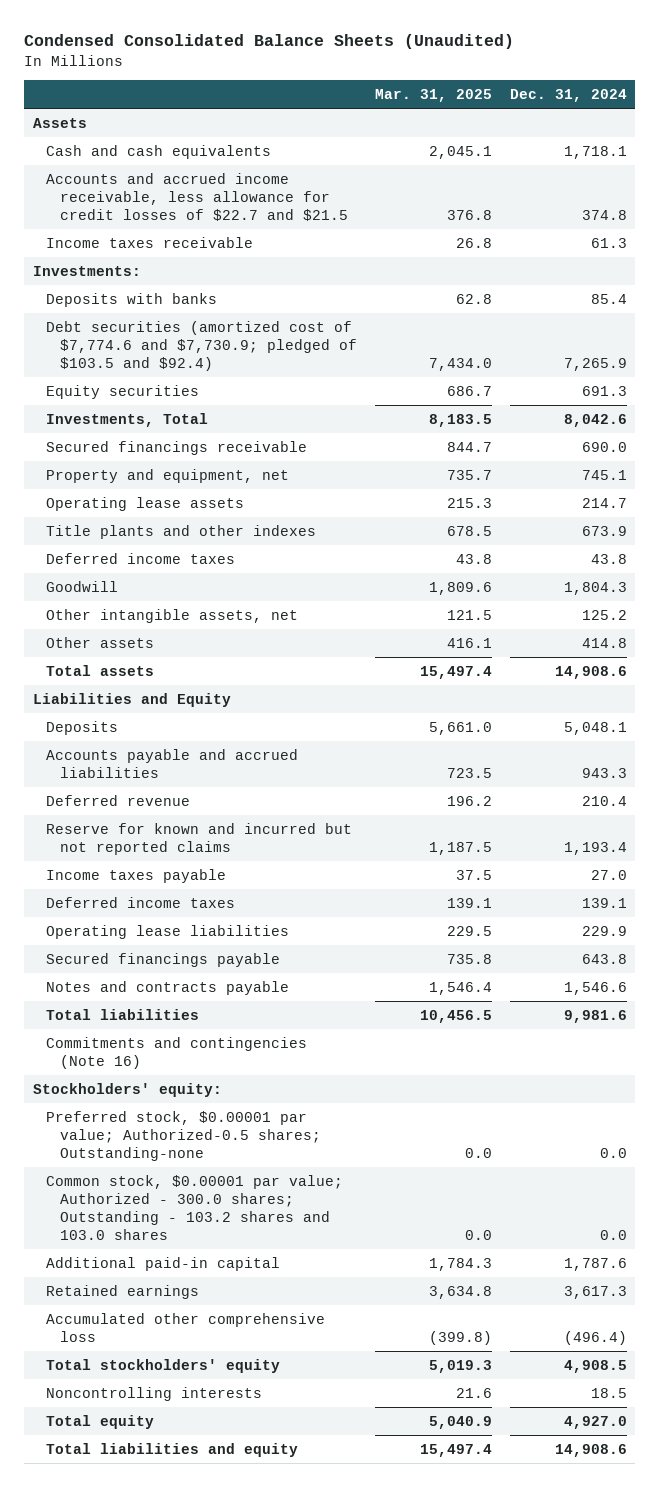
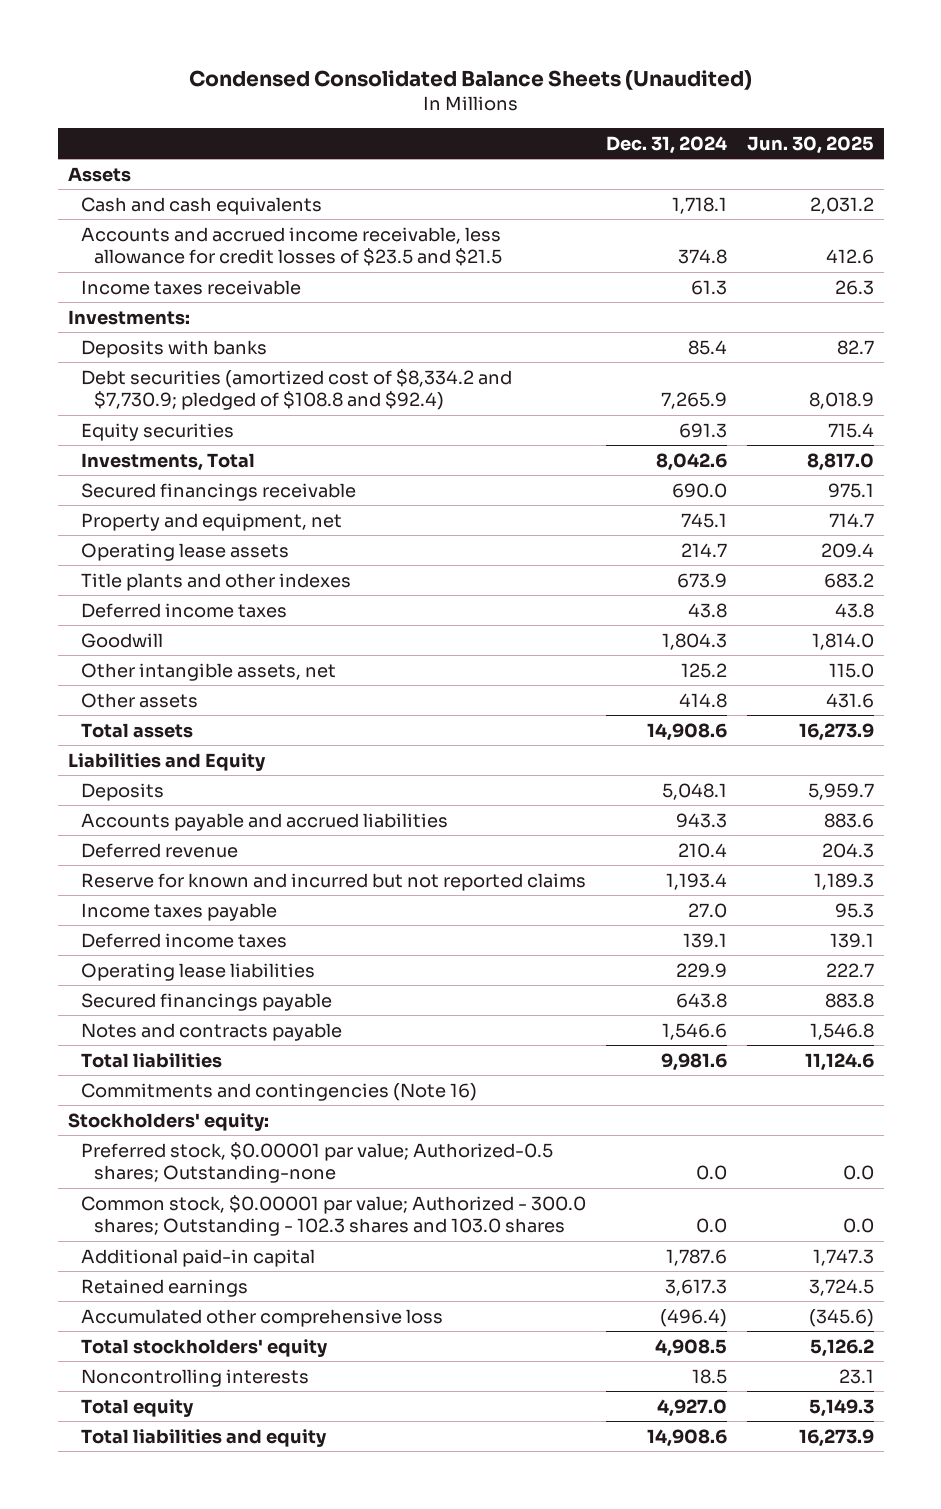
- | Mar. 31, 2025 | Dec. 31, 2024
+ | Dec. 31, 2024 | Jun. 30, 2025
- Accounts and accrued income receivable, less allowance for credit losses of $22.7 and $21.5 | 376.8 | 374.8
+ Accounts and accrued income receivable, less allowance for credit losses of $23.5 and $21.5 | 374.8 | 412.6
- Debt securities (amortized cost of $7,774.6 and $7,730.9; pledged of $103.5 and $92.4) | 7,434.0 | 7,265.9
+ Debt securities (amortized cost of $8,334.2 and $7,730.9; pledged of $108.8 and $92.4) | 7,265.9 | 8,018.9
- Common stock, $0.00001 par value; Authorized - 300.0 shares; Outstanding - 103.2 shares and 103.0 shares | 0.0 | 0.0
+ Common stock, $0.00001 par value; Authorized - 300.0 shares; Outstanding - 102.3 shares and 103.0 shares | 0.0 | 0.0

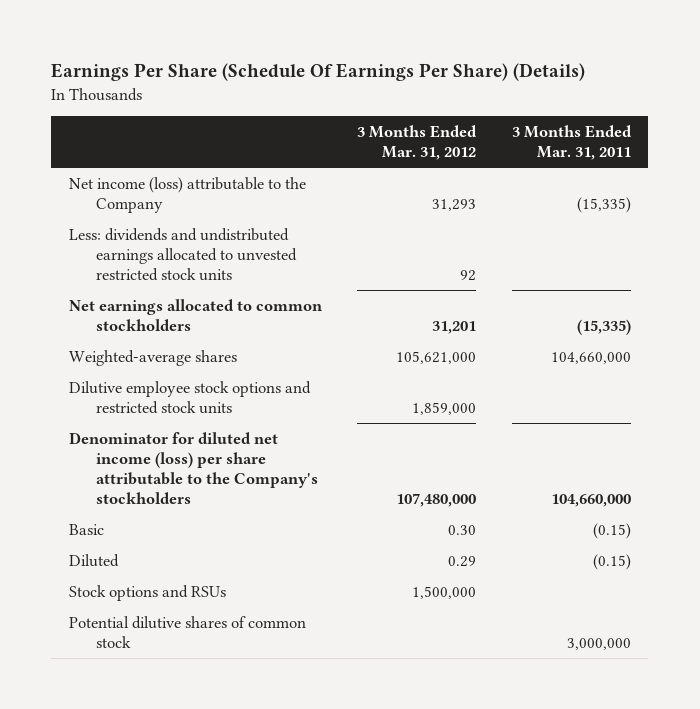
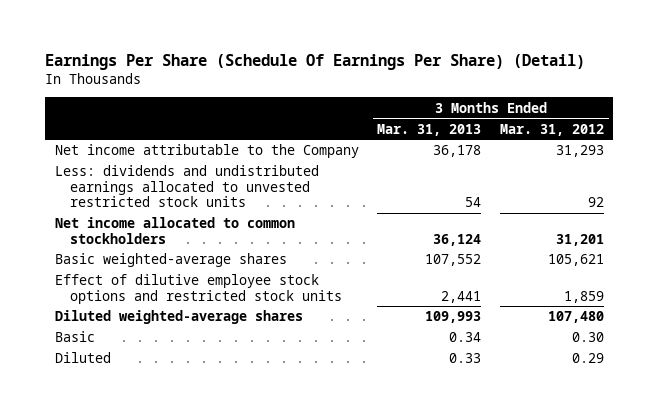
- Earnings Per Share (Schedule Of Earnings Per Share) (Details)
+ Earnings Per Share (Schedule Of Earnings Per Share) (Detail)
- | 3 Months Ended Mar. 31, 2012 | 3 Months Ended Mar. 31, 2011
+ | 3 Months Ended Mar. 31, 2013 | 3 Months Ended Mar. 31, 2012
- Net income (loss) attributable to the Company | 31,293 | (15,335)
+ Net income attributable to the Company | 36,178 | 31,293
- Net earnings allocated to common stockholders | 31,201 | (15,335)
- Weighted-average shares | 105,621,000 | 104,660,000
- Dilutive employee stock options and restricted stock units | 1,859,000 |
- Denominator for diluted net income (loss) per share attributable to the Company's stockholders | 107,480,000 | 104,660,000
+ Net income allocated to common stockholders | 36,124 | 31,201
+ Basic weighted-average shares | 107,552 | 105,621
+ Effect of dilutive employee stock options and restricted stock units | 2,441 | 1,859
+ Diluted weighted-average shares | 109,993 | 107,480
- Stock options and RSUs | 1,500,000 |
- Potential dilutive shares of common stock | | 3,000,000

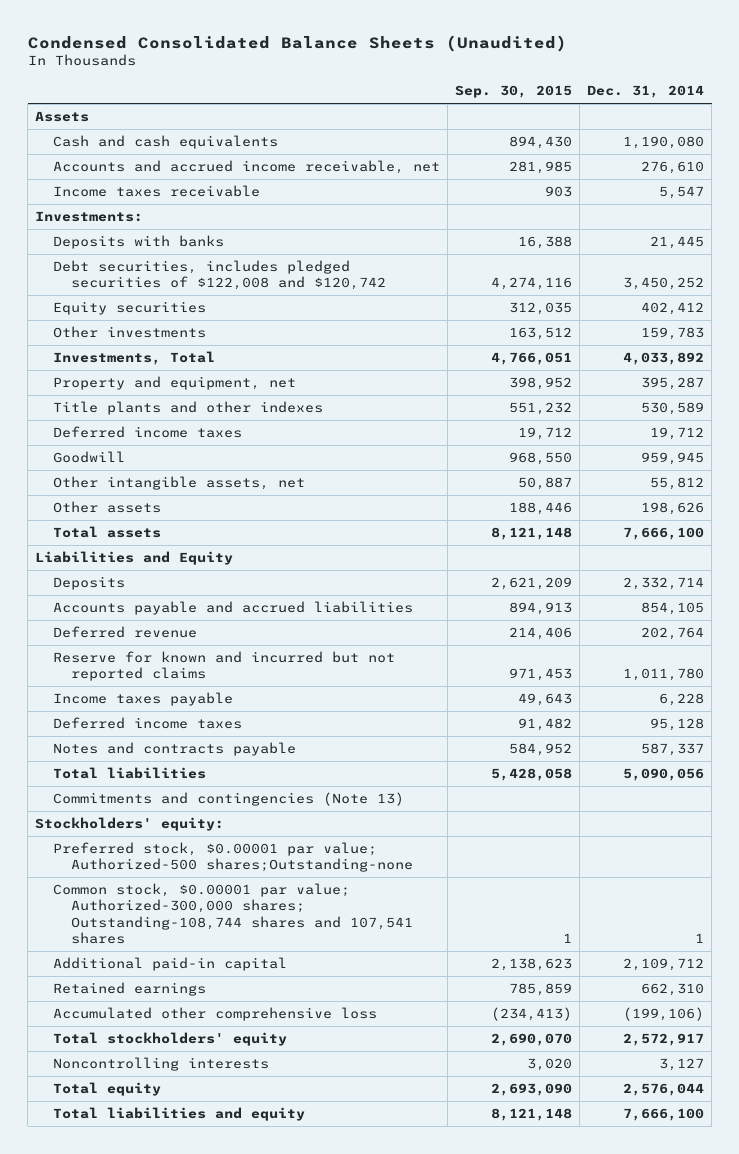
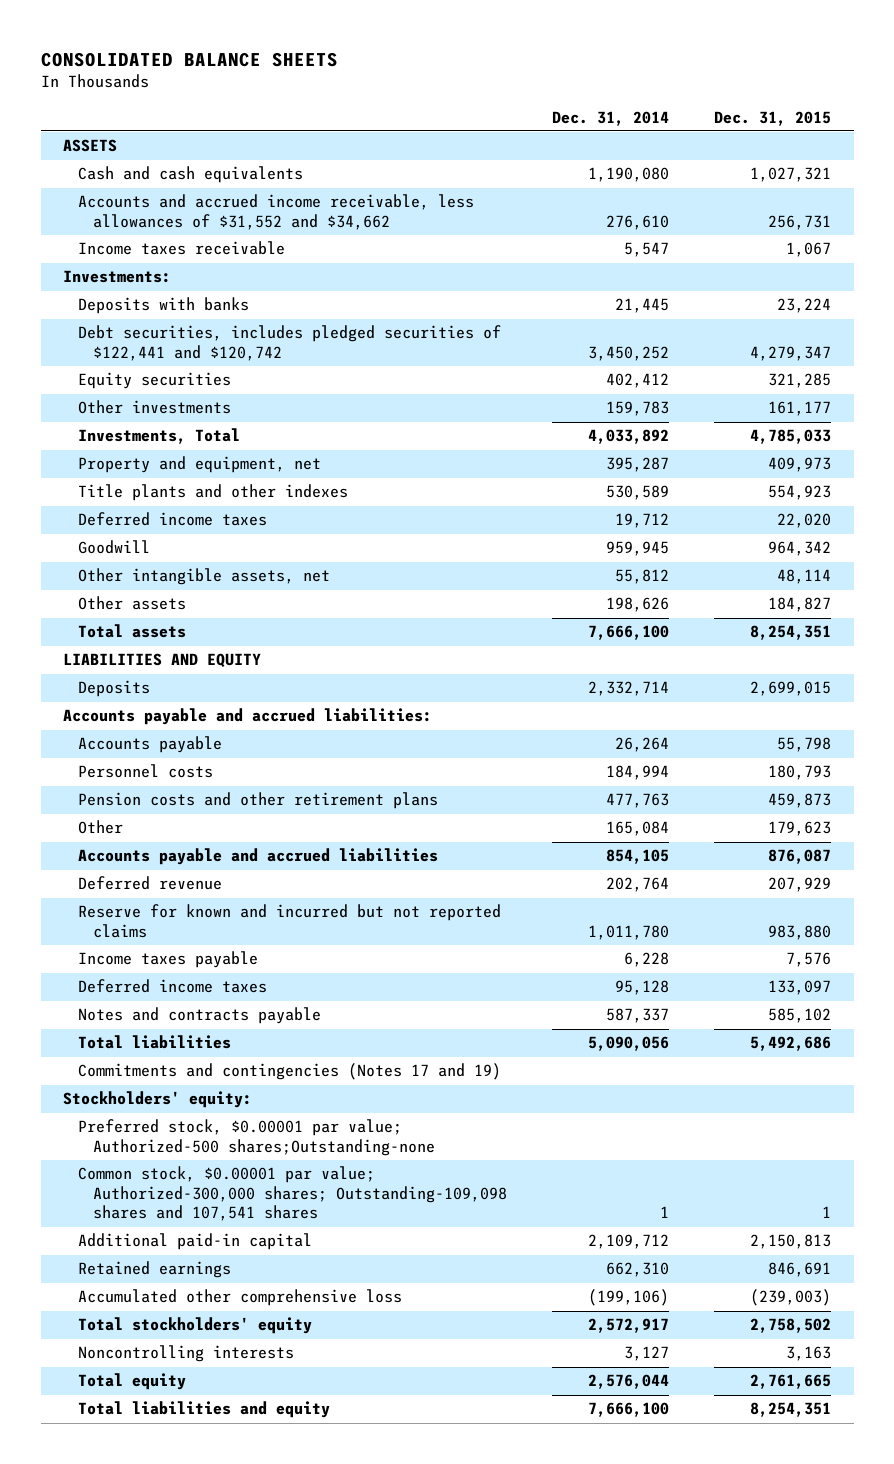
- Condensed Consolidated Balance Sheets (Unaudited)
+ CONSOLIDATED BALANCE SHEETS
- | Sep. 30, 2015 | Dec. 31, 2014
+ | Dec. 31, 2014 | Dec. 31, 2015
- Assets
+ ASSETS
- Accounts and accrued income receivable, net | 281,985 | 276,610
+ Accounts and accrued income receivable, less allowances of $31,552 and $34,662 | 276,610 | 256,731
- Debt securities, includes pledged securities of $122,008 and $120,742 | 4,274,116 | 3,450,252
+ Debt securities, includes pledged securities of $122,441 and $120,742 | 3,450,252 | 4,279,347
- Liabilities and Equity
+ LIABILITIES AND EQUITY
+ Accounts payable and accrued liabilities:
+ Accounts payable | 26,264 | 55,798
+ Personnel costs | 184,994 | 180,793
+ Pension costs and other retirement plans | 477,763 | 459,873
+ Other | 165,084 | 179,623
- Commitments and contingencies (Note 13)
+ Commitments and contingencies (Notes 17 and 19)
- Common stock, $0.00001 par value; Authorized-300,000 shares; Outstanding-108,744 shares and 107,541 shares | 1 | 1
+ Common stock, $0.00001 par value; Authorized-300,000 shares; Outstanding-109,098 shares and 107,541 shares | 1 | 1

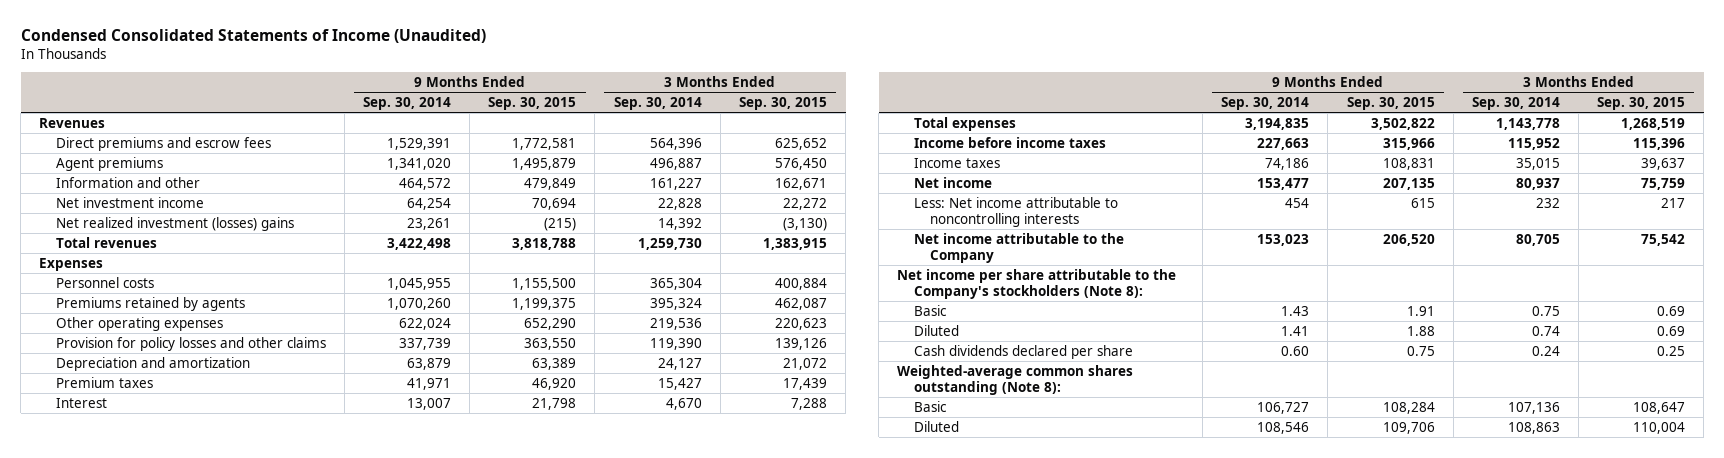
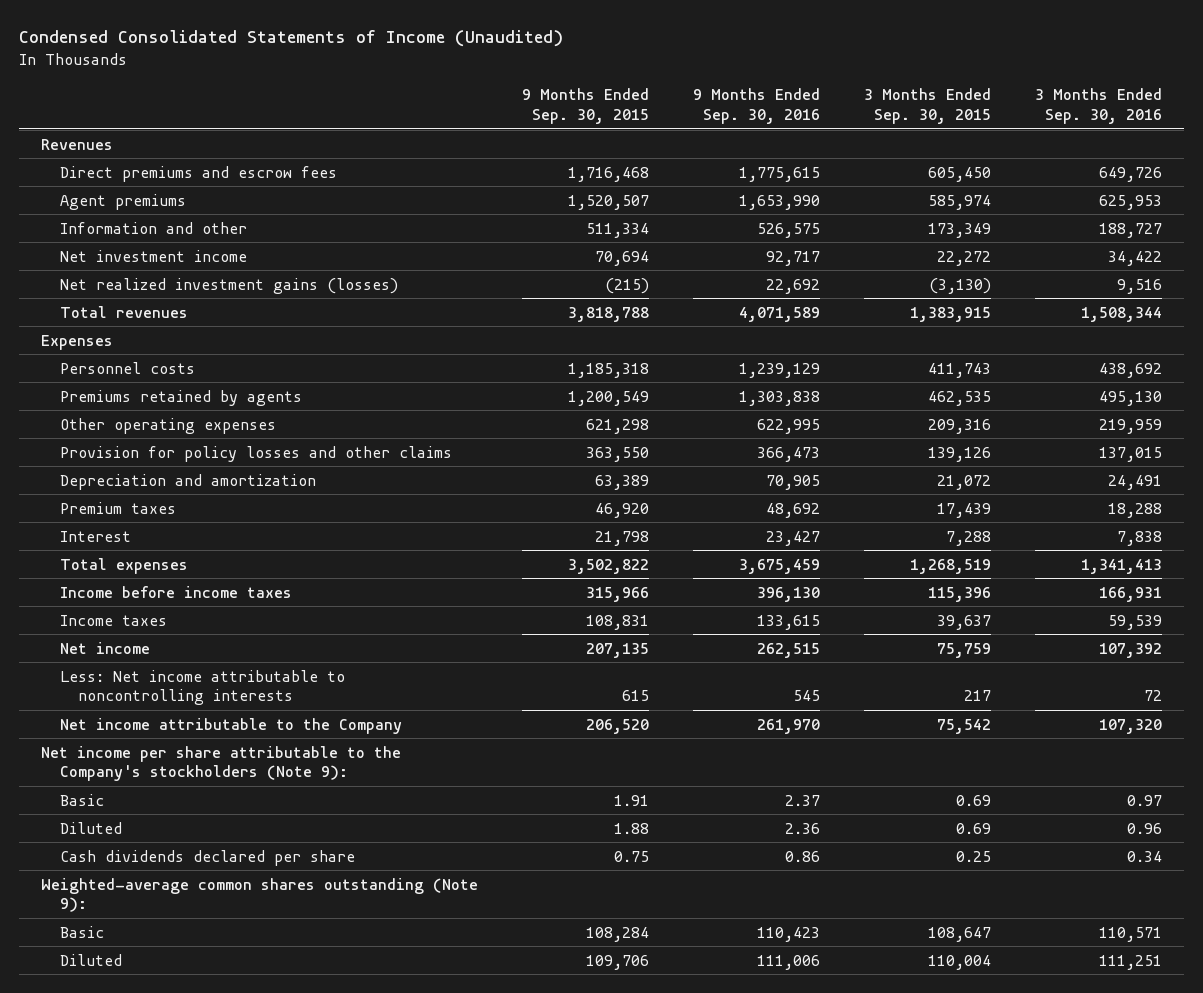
- | 9 Months Ended Sep. 30, 2014 | 9 Months Ended Sep. 30, 2015 | 3 Months Ended Sep. 30, 2014 | 3 Months Ended Sep. 30, 2015
+ | 9 Months Ended Sep. 30, 2015 | 9 Months Ended Sep. 30, 2016 | 3 Months Ended Sep. 30, 2015 | 3 Months Ended Sep. 30, 2016
- Direct premiums and escrow fees | 1,529,391 | 1,772,581 | 564,396 | 625,652
- Agent premiums | 1,341,020 | 1,495,879 | 496,887 | 576,450
- Information and other | 464,572 | 479,849 | 161,227 | 162,671
+ Direct premiums and escrow fees | 1,716,468 | 1,775,615 | 605,450 | 649,726
+ Agent premiums | 1,520,507 | 1,653,990 | 585,974 | 625,953
+ Information and other | 511,334 | 526,575 | 173,349 | 188,727
- Net realized investment (losses) gains | 23,261 | (215) | 14,392 | (3,130)
+ Net realized investment gains (losses) | (215) | 22,692 | (3,130) | 9,516
- Personnel costs | 1,045,955 | 1,155,500 | 365,304 | 400,884
- Premiums retained by agents | 1,070,260 | 1,199,375 | 395,324 | 462,087
- Other operating expenses | 622,024 | 652,290 | 219,536 | 220,623
+ Personnel costs | 1,185,318 | 1,239,129 | 411,743 | 438,692
+ Premiums retained by agents | 1,200,549 | 1,303,838 | 462,535 | 495,130
+ Other operating expenses | 621,298 | 622,995 | 209,316 | 219,959
- Net income per share attributable to the Company's stockholders (Note 8):
+ Net income per share attributable to the Company's stockholders (Note 9):
- Weighted-average common shares outstanding (Note 8):
+ Weighted-average common shares outstanding (Note 9):

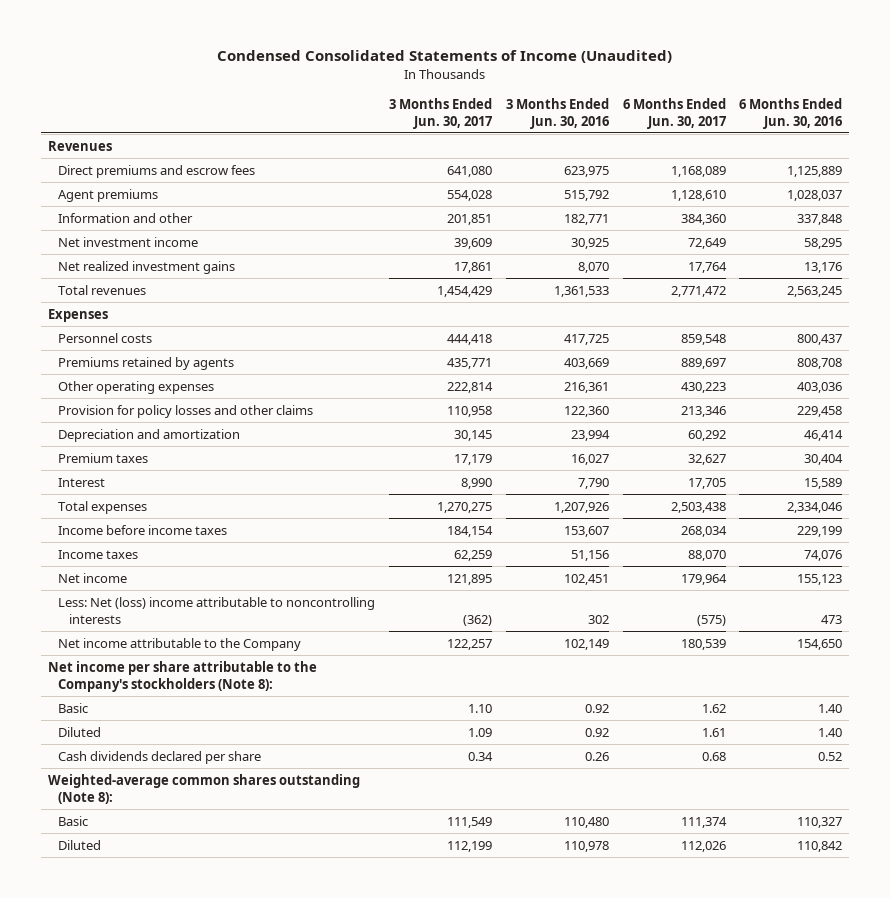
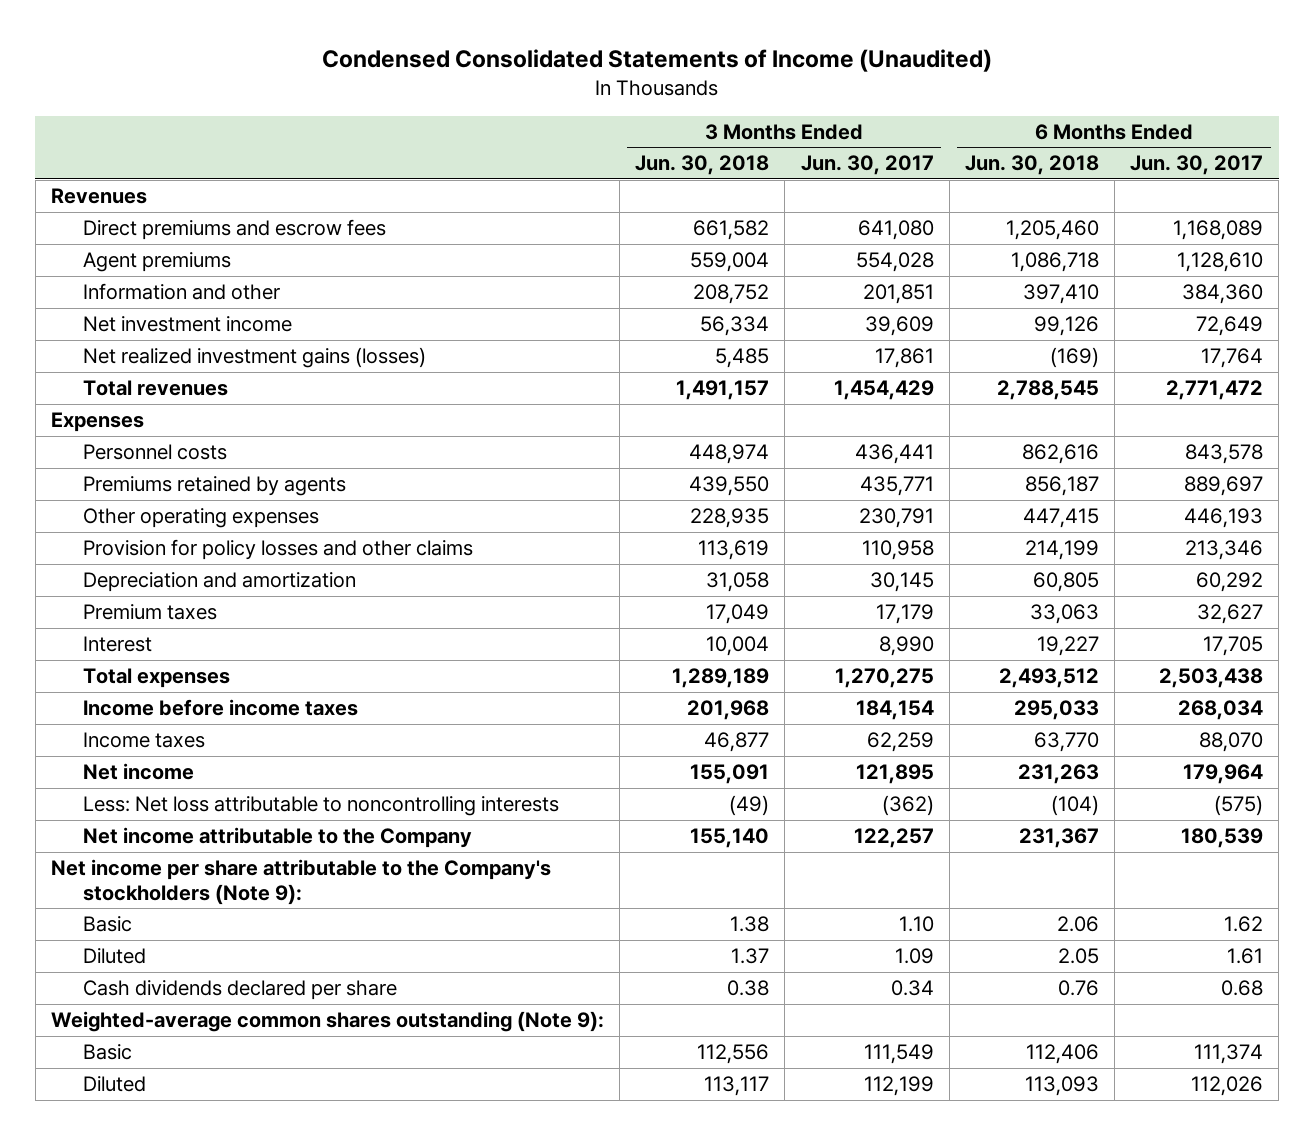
- | 3 Months Ended Jun. 30, 2017 | 3 Months Ended Jun. 30, 2016 | 6 Months Ended Jun. 30, 2017 | 6 Months Ended Jun. 30, 2016
+ | 3 Months Ended Jun. 30, 2018 | 3 Months Ended Jun. 30, 2017 | 6 Months Ended Jun. 30, 2018 | 6 Months Ended Jun. 30, 2017
- Net realized investment gains | 17,861 | 8,070 | 17,764 | 13,176
+ Net realized investment gains (losses) | 5,485 | 17,861 | (169) | 17,764
- Personnel costs | 444,418 | 417,725 | 859,548 | 800,437
+ Personnel costs | 448,974 | 436,441 | 862,616 | 843,578
- Other operating expenses | 222,814 | 216,361 | 430,223 | 403,036
+ Other operating expenses | 228,935 | 230,791 | 447,415 | 446,193
- Less: Net (loss) income attributable to noncontrolling interests | (362) | 302 | (575) | 473
+ Less: Net loss attributable to noncontrolling interests | (49) | (362) | (104) | (575)
- Net income per share attributable to the Company's stockholders (Note 8):
+ Net income per share attributable to the Company's stockholders (Note 9):
- Weighted-average common shares outstanding (Note 8):
+ Weighted-average common shares outstanding (Note 9):

